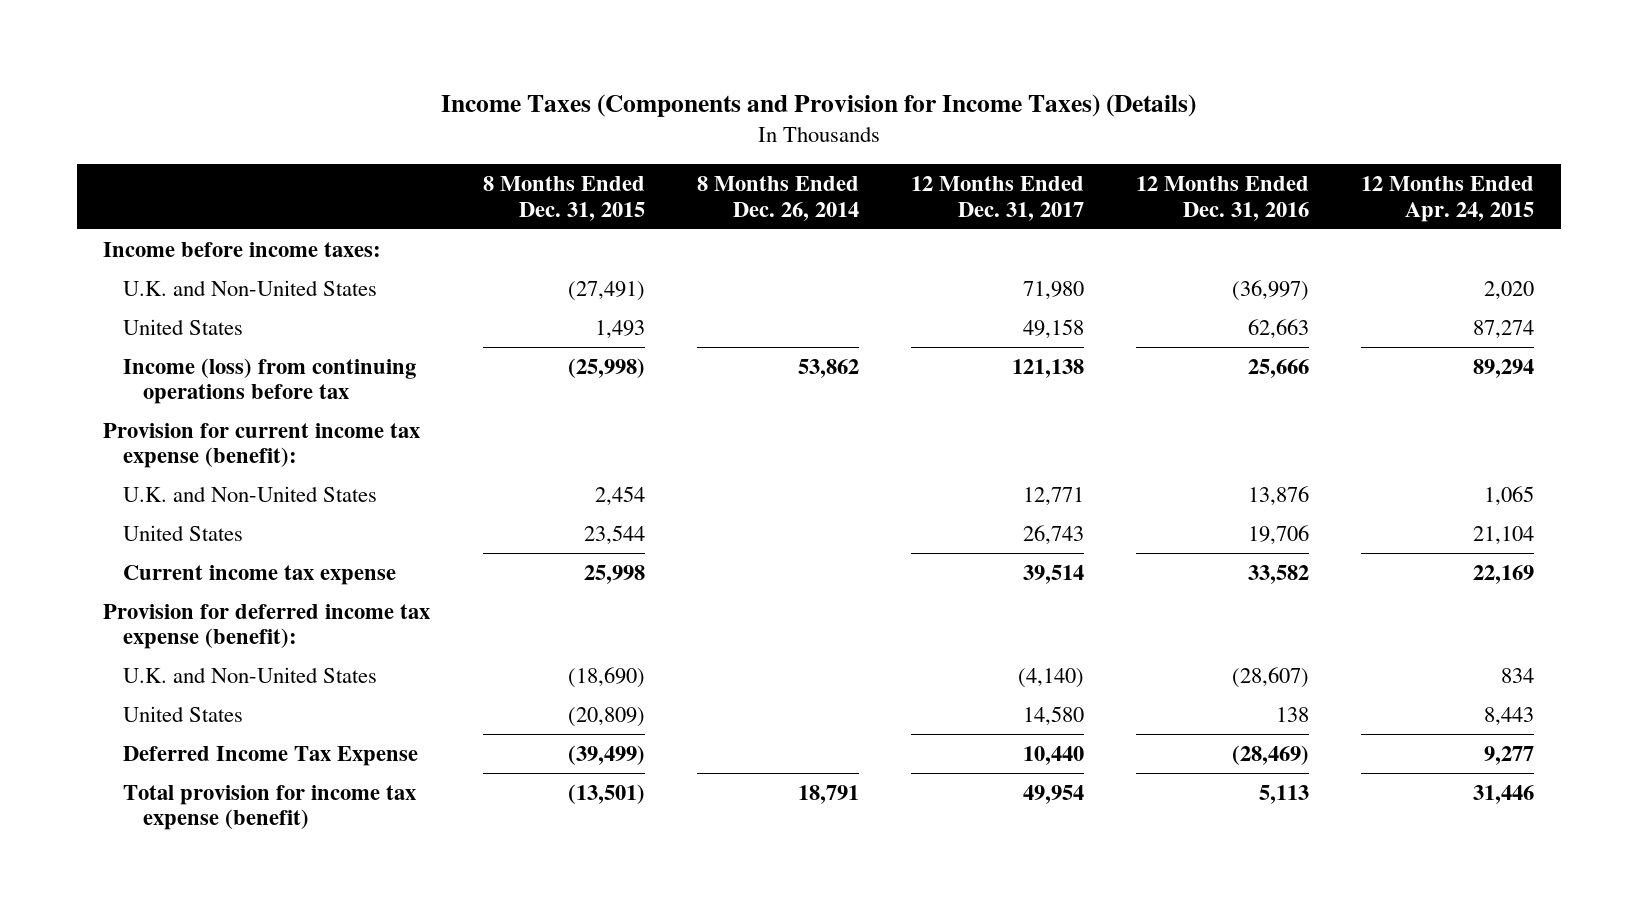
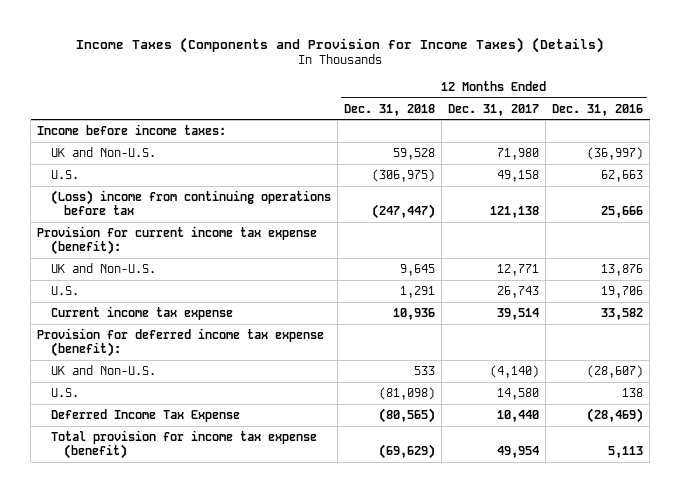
- | 8 Months Ended Dec. 31, 2015 | 8 Months Ended Dec. 26, 2014 | 12 Months Ended Dec. 31, 2017 | 12 Months Ended Dec. 31, 2016 | 12 Months Ended Apr. 24, 2015
+ | 12 Months Ended Dec. 31, 2018 | 12 Months Ended Dec. 31, 2017 | 12 Months Ended Dec. 31, 2016
- U.K. and Non-United States | (27,491) | | 71,980 | (36,997) | 2,020
- United States | 1,493 | | 49,158 | 62,663 | 87,274
- Income (loss) from continuing operations before tax | (25,998) | 53,862 | 121,138 | 25,666 | 89,294
+ UK and Non-U.S. | 59,528 | 71,980 | (36,997)
+ U.S. | (306,975) | 49,158 | 62,663
+ (Loss) income from continuing operations before tax | (247,447) | 121,138 | 25,666
- U.K. and Non-United States | 2,454 | | 12,771 | 13,876 | 1,065
- United States | 23,544 | | 26,743 | 19,706 | 21,104
+ UK and Non-U.S. | 9,645 | 12,771 | 13,876
+ U.S. | 1,291 | 26,743 | 19,706
- U.K. and Non-United States | (18,690) | | (4,140) | (28,607) | 834
- United States | (20,809) | | 14,580 | 138 | 8,443
+ UK and Non-U.S. | 533 | (4,140) | (28,607)
+ U.S. | (81,098) | 14,580 | 138

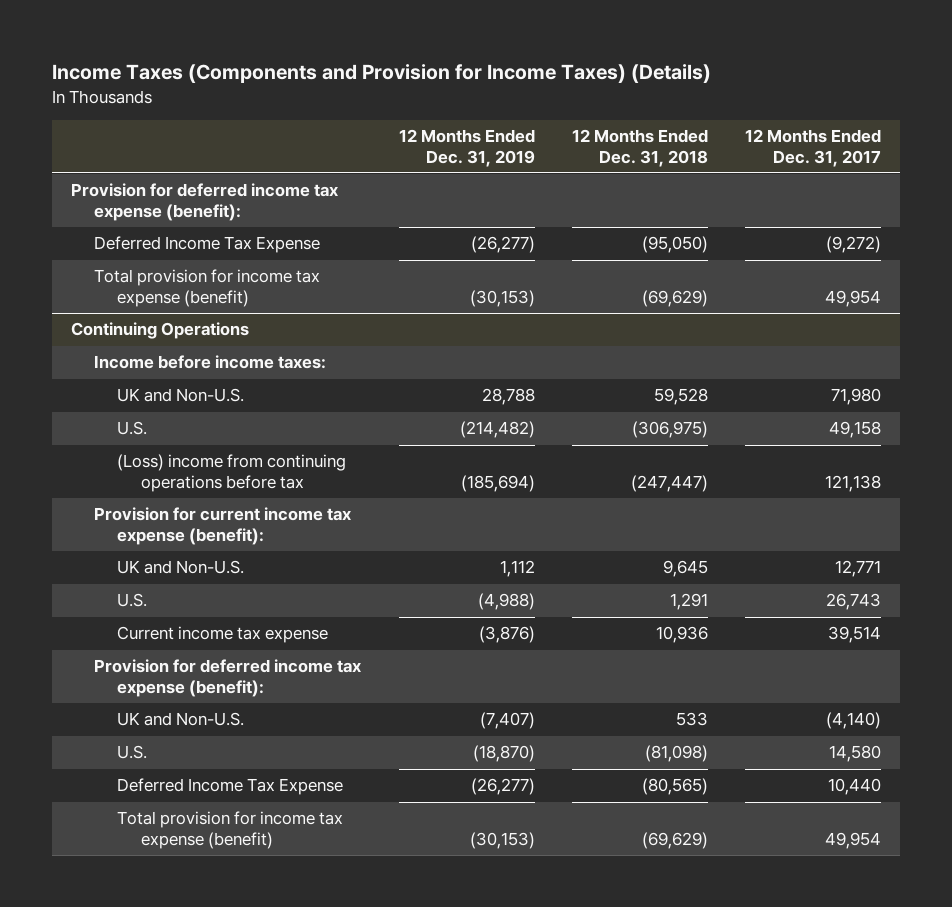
- | 12 Months Ended Dec. 31, 2018 | 12 Months Ended Dec. 31, 2017 | 12 Months Ended Dec. 31, 2016
+ | 12 Months Ended Dec. 31, 2019 | 12 Months Ended Dec. 31, 2018 | 12 Months Ended Dec. 31, 2017
+ Provision for deferred income tax expense (benefit):
+ Deferred Income Tax Expense | (26,277) | (95,050) | (9,272)
+ Total provision for income tax expense (benefit) | (30,153) | (69,629) | 49,954
+ Continuing Operations

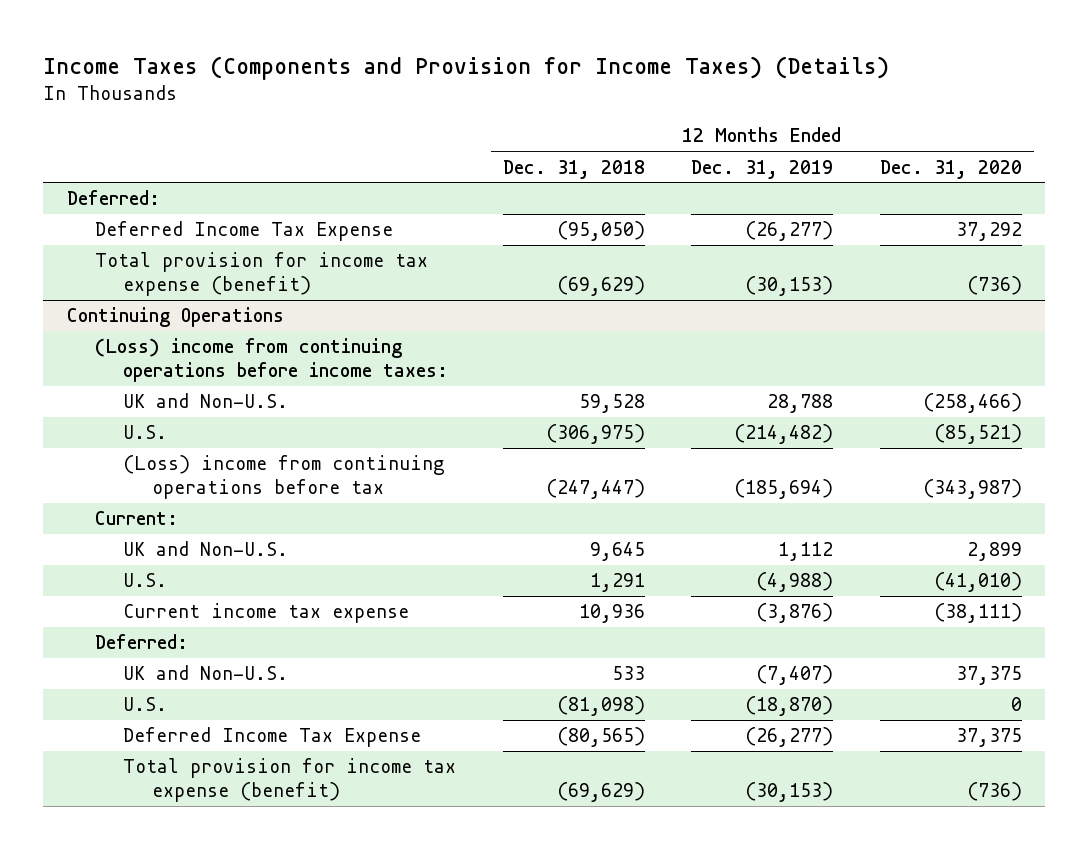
- | 12 Months Ended Dec. 31, 2019 | 12 Months Ended Dec. 31, 2018 | 12 Months Ended Dec. 31, 2017
+ | 12 Months Ended Dec. 31, 2018 | 12 Months Ended Dec. 31, 2019 | 12 Months Ended Dec. 31, 2020
- Provision for deferred income tax expense (benefit):
+ Deferred:
@ Continuing Operations
- Income before income taxes:
+ (Loss) income from continuing operations before income taxes:
- Provision for current income tax expense (benefit):
+ Current:
- Provision for deferred income tax expense (benefit):
+ Deferred:

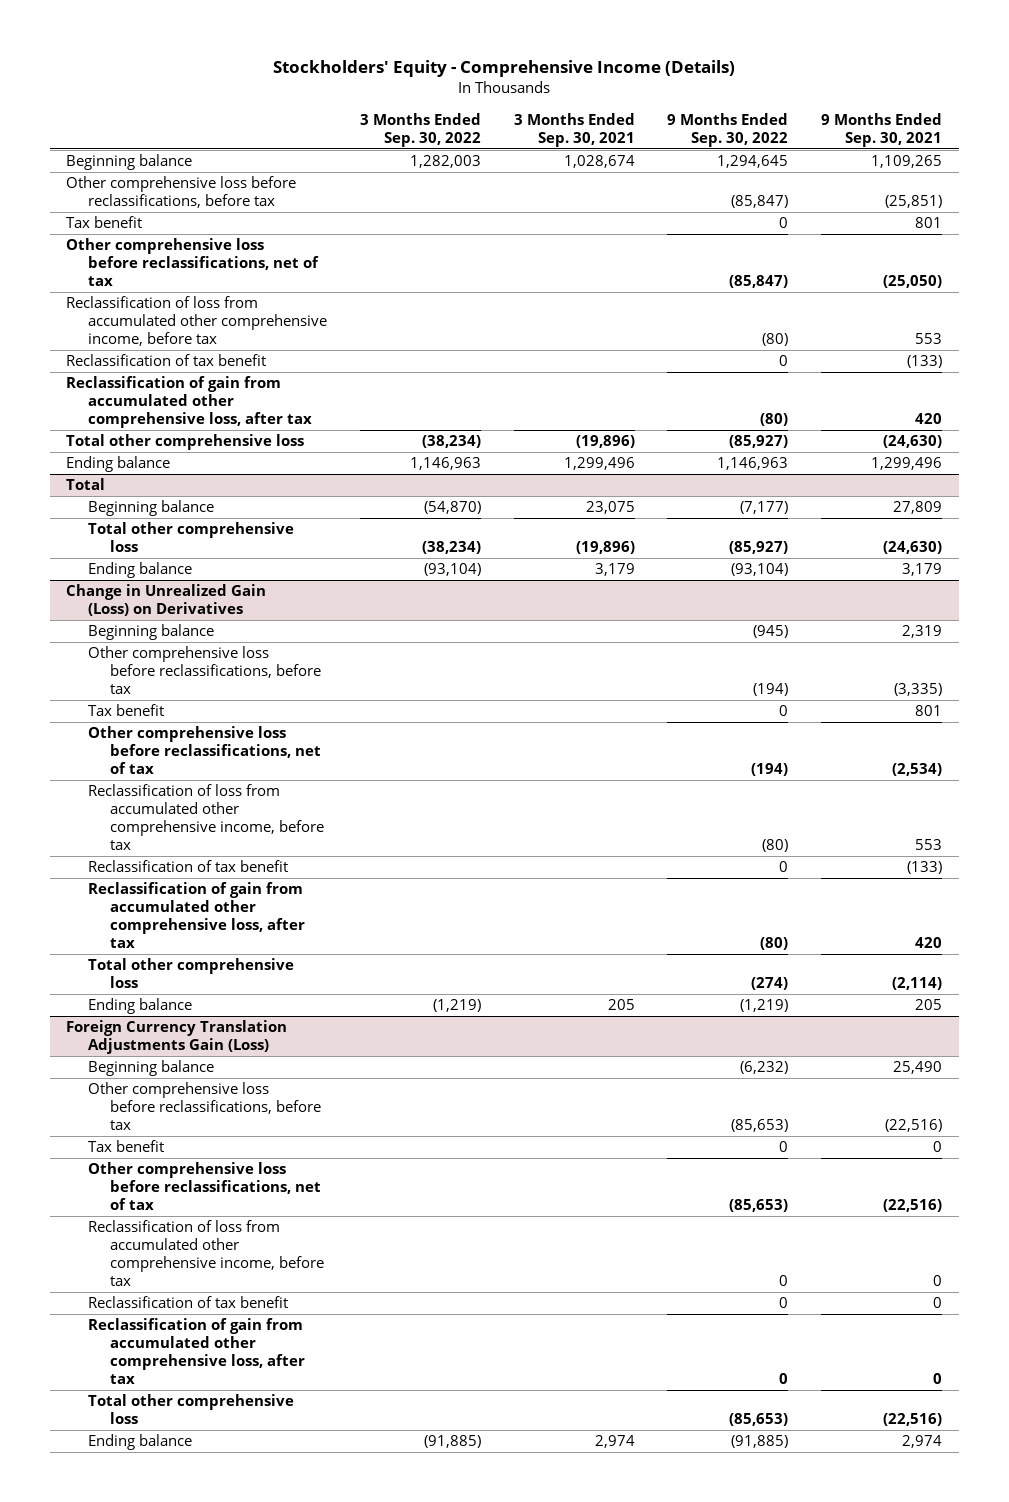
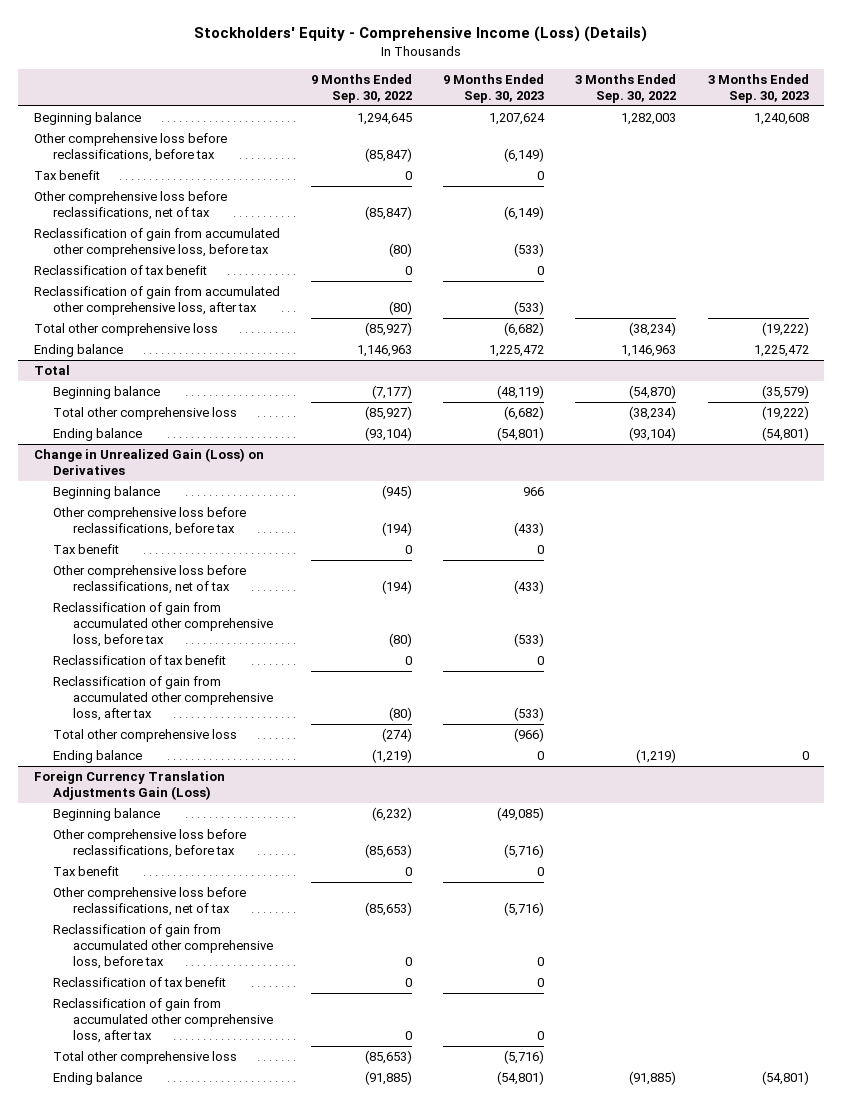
- Stockholders' Equity - Comprehensive Income (Details)
+ Stockholders' Equity - Comprehensive Income (Loss) (Details)
- | 3 Months Ended Sep. 30, 2022 | 3 Months Ended Sep. 30, 2021 | 9 Months Ended Sep. 30, 2022 | 9 Months Ended Sep. 30, 2021
+ | 9 Months Ended Sep. 30, 2022 | 9 Months Ended Sep. 30, 2023 | 3 Months Ended Sep. 30, 2022 | 3 Months Ended Sep. 30, 2023
- Reclassification of loss from accumulated other comprehensive income, before tax | | | (80) | 553
+ Reclassification of gain from accumulated other comprehensive loss, before tax | (80) | (533) | |
@ Change in Unrealized Gain (Loss) on Derivatives
- Reclassification of loss from accumulated other comprehensive income, before tax | | | (80) | 553
+ Reclassification of gain from accumulated other comprehensive loss, before tax | (80) | (533) | |
@ Foreign Currency Translation Adjustments Gain (Loss)
- Reclassification of loss from accumulated other comprehensive income, before tax | | | 0 | 0
+ Reclassification of gain from accumulated other comprehensive loss, before tax | 0 | 0 | |

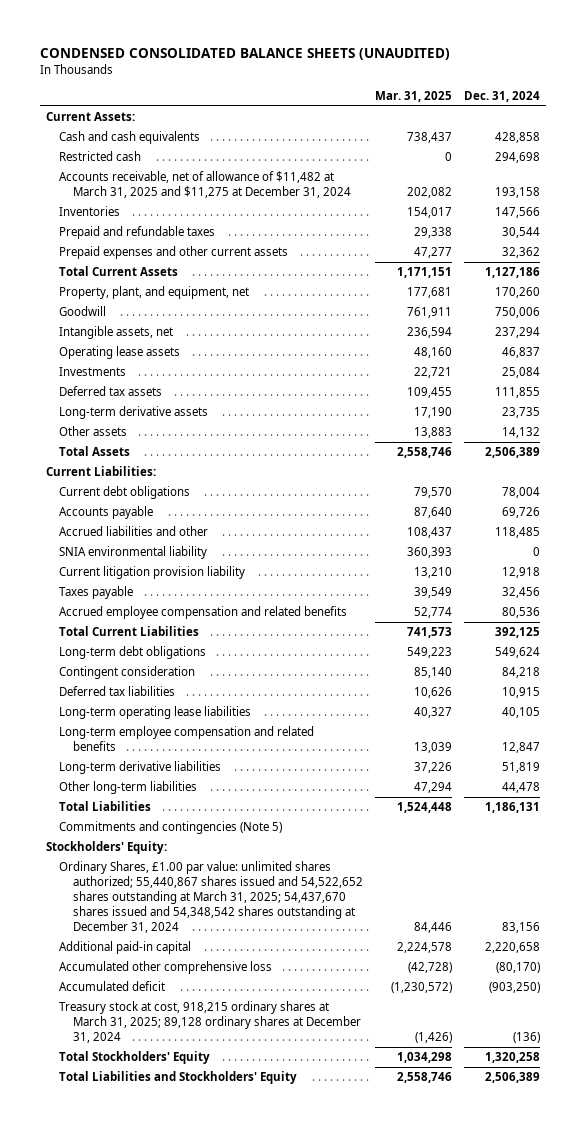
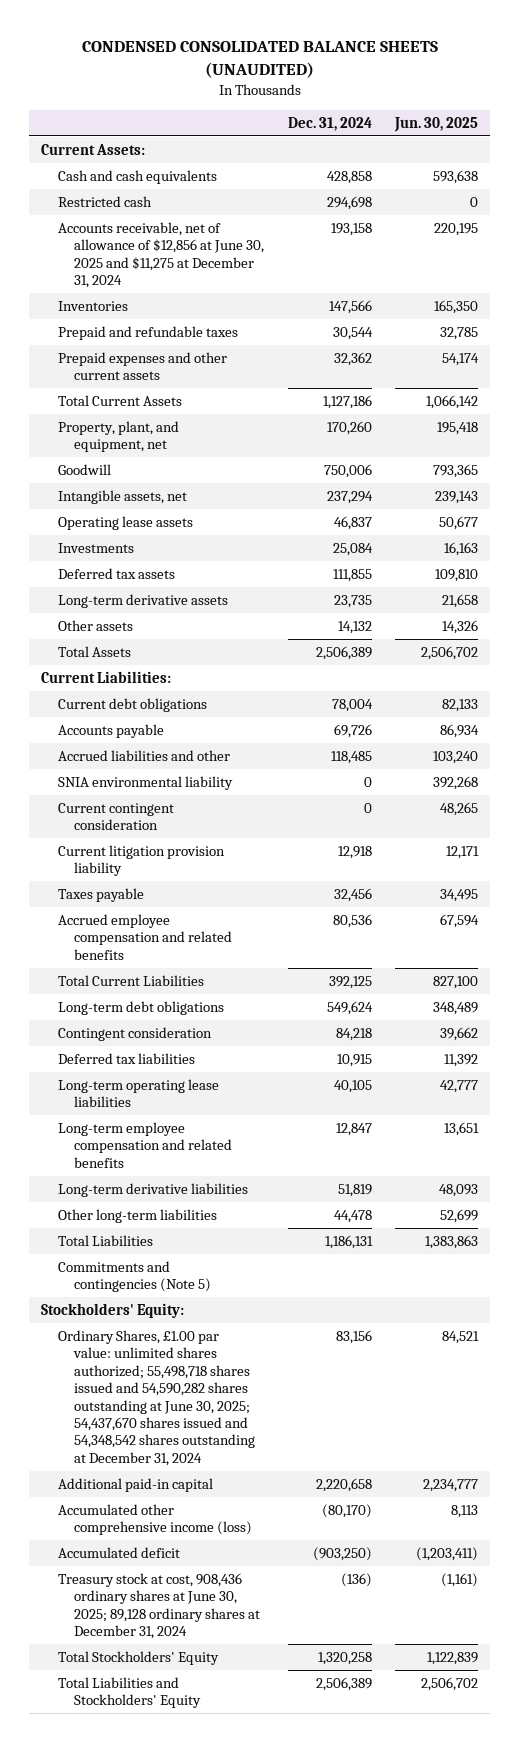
- | Mar. 31, 2025 | Dec. 31, 2024
+ | Dec. 31, 2024 | Jun. 30, 2025
- Accounts receivable, net of allowance of $11,482 at March 31, 2025 and $11,275 at December 31, 2024 | 202,082 | 193,158
+ Accounts receivable, net of allowance of $12,856 at June 30, 2025 and $11,275 at December 31, 2024 | 193,158 | 220,195
+ Current contingent consideration | 0 | 48,265
- Ordinary Shares, £1.00 par value: unlimited shares authorized; 55,440,867 shares issued and 54,522,652 shares outstanding at March 31, 2025; 54,437,670 shares issued and 54,348,542 shares outstanding at December 31, 2024 | 84,446 | 83,156
+ Ordinary Shares, £1.00 par value: unlimited shares authorized; 55,498,718 shares issued and 54,590,282 shares outstanding at June 30, 2025; 54,437,670 shares issued and 54,348,542 shares outstanding at December 31, 2024 | 83,156 | 84,521
- Accumulated other comprehensive loss | (42,728) | (80,170)
+ Accumulated other comprehensive income (loss) | (80,170) | 8,113
- Treasury stock at cost, 918,215 ordinary shares at March 31, 2025; 89,128 ordinary shares at December 31, 2024 | (1,426) | (136)
+ Treasury stock at cost, 908,436 ordinary shares at June 30, 2025; 89,128 ordinary shares at December 31, 2024 | (136) | (1,161)

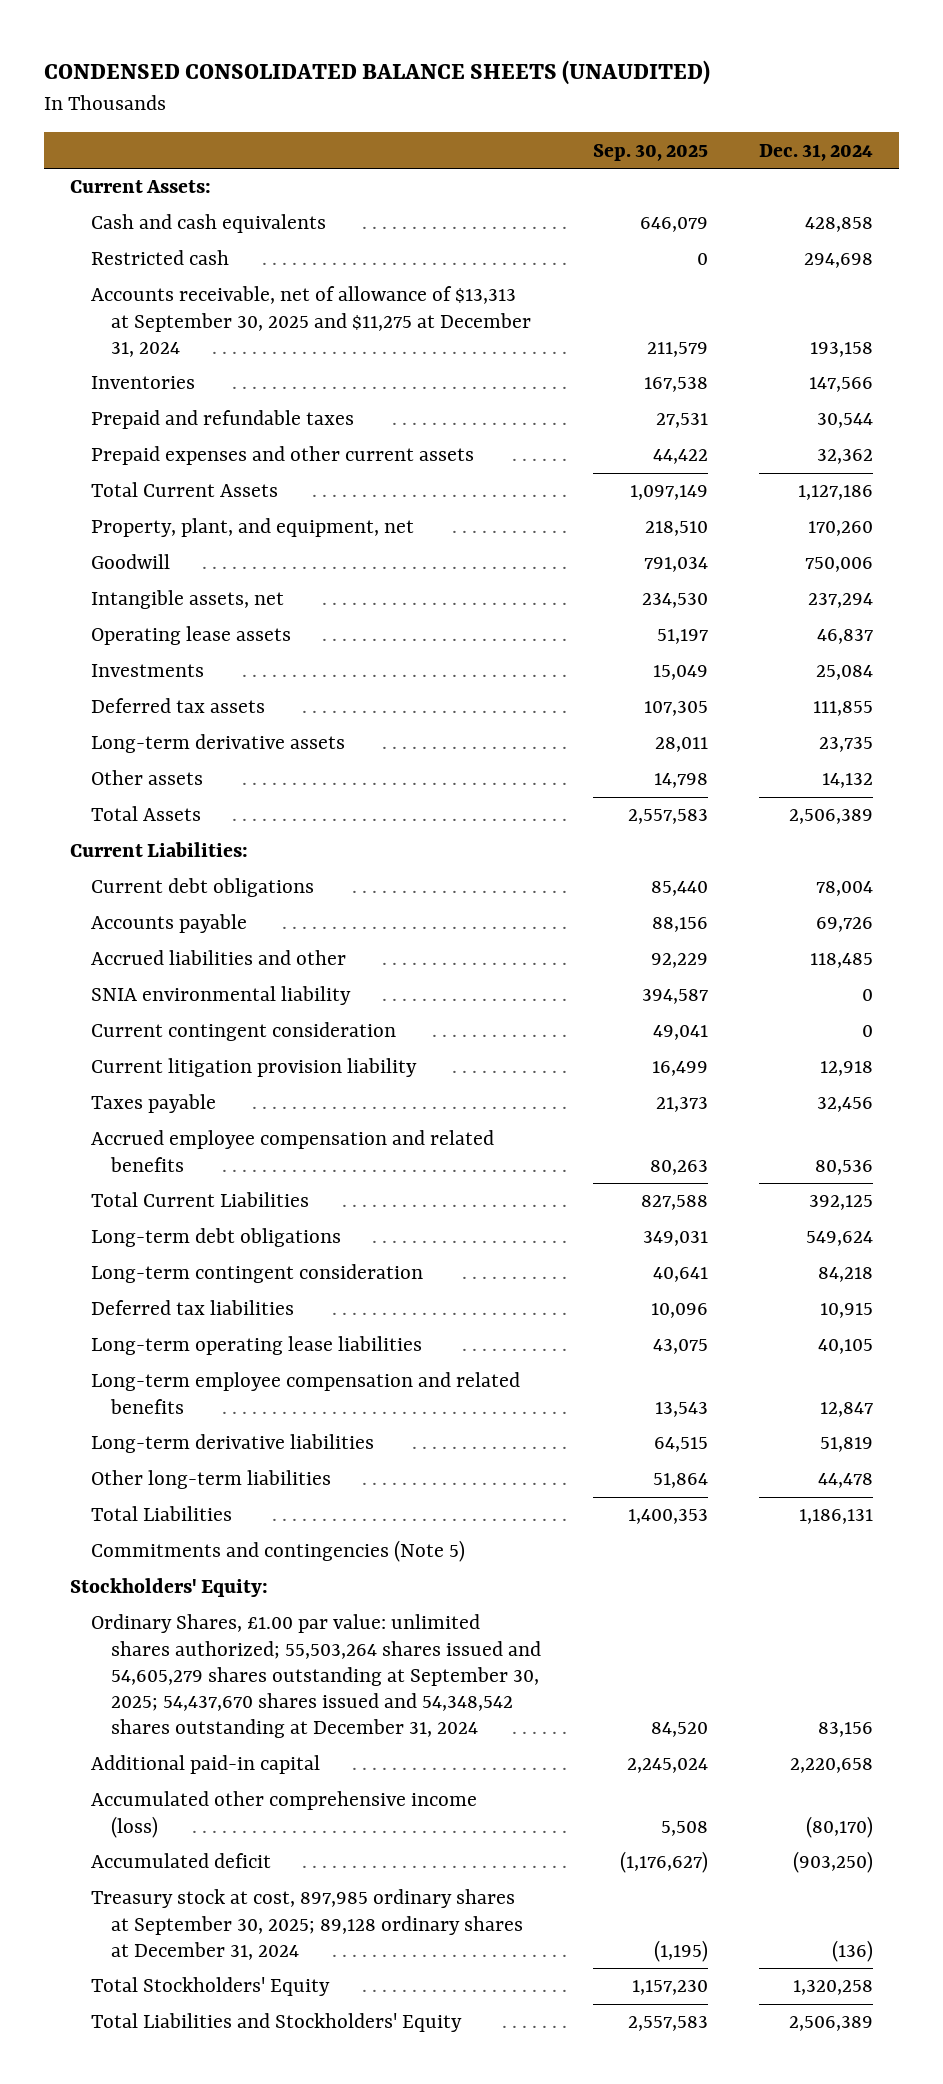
- | Dec. 31, 2024 | Jun. 30, 2025
+ | Sep. 30, 2025 | Dec. 31, 2024
- Accounts receivable, net of allowance of $12,856 at June 30, 2025 and $11,275 at December 31, 2024 | 193,158 | 220,195
+ Accounts receivable, net of allowance of $13,313 at September 30, 2025 and $11,275 at December 31, 2024 | 211,579 | 193,158
- Contingent consideration | 84,218 | 39,662
+ Long-term contingent consideration | 40,641 | 84,218
- Ordinary Shares, £1.00 par value: unlimited shares authorized; 55,498,718 shares issued and 54,590,282 shares outstanding at June 30, 2025; 54,437,670 shares issued and 54,348,542 shares outstanding at December 31, 2024 | 83,156 | 84,521
+ Ordinary Shares, £1.00 par value: unlimited shares authorized; 55,503,264 shares issued and 54,605,279 shares outstanding at September 30, 2025; 54,437,670 shares issued and 54,348,542 shares outstanding at December 31, 2024 | 84,520 | 83,156
- Treasury stock at cost, 908,436 ordinary shares at June 30, 2025; 89,128 ordinary shares at December 31, 2024 | (136) | (1,161)
+ Treasury stock at cost, 897,985 ordinary shares at September 30, 2025; 89,128 ordinary shares at December 31, 2024 | (1,195) | (136)

